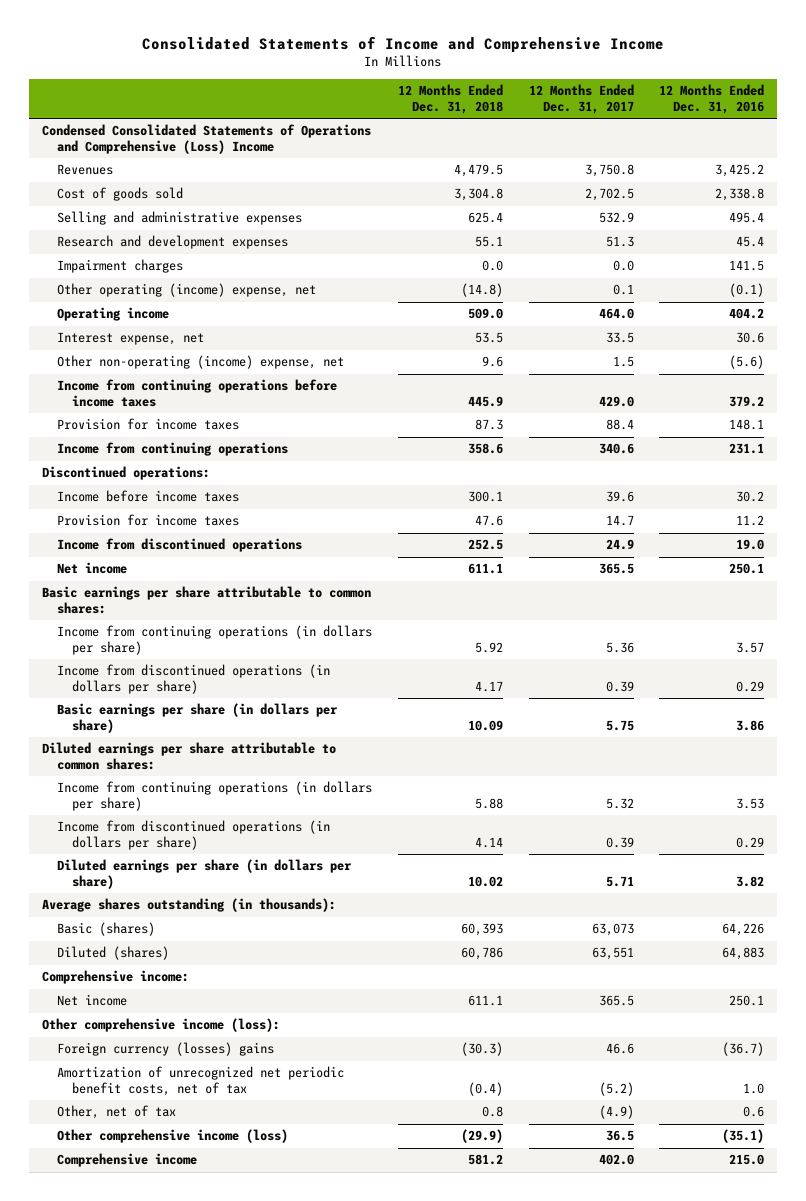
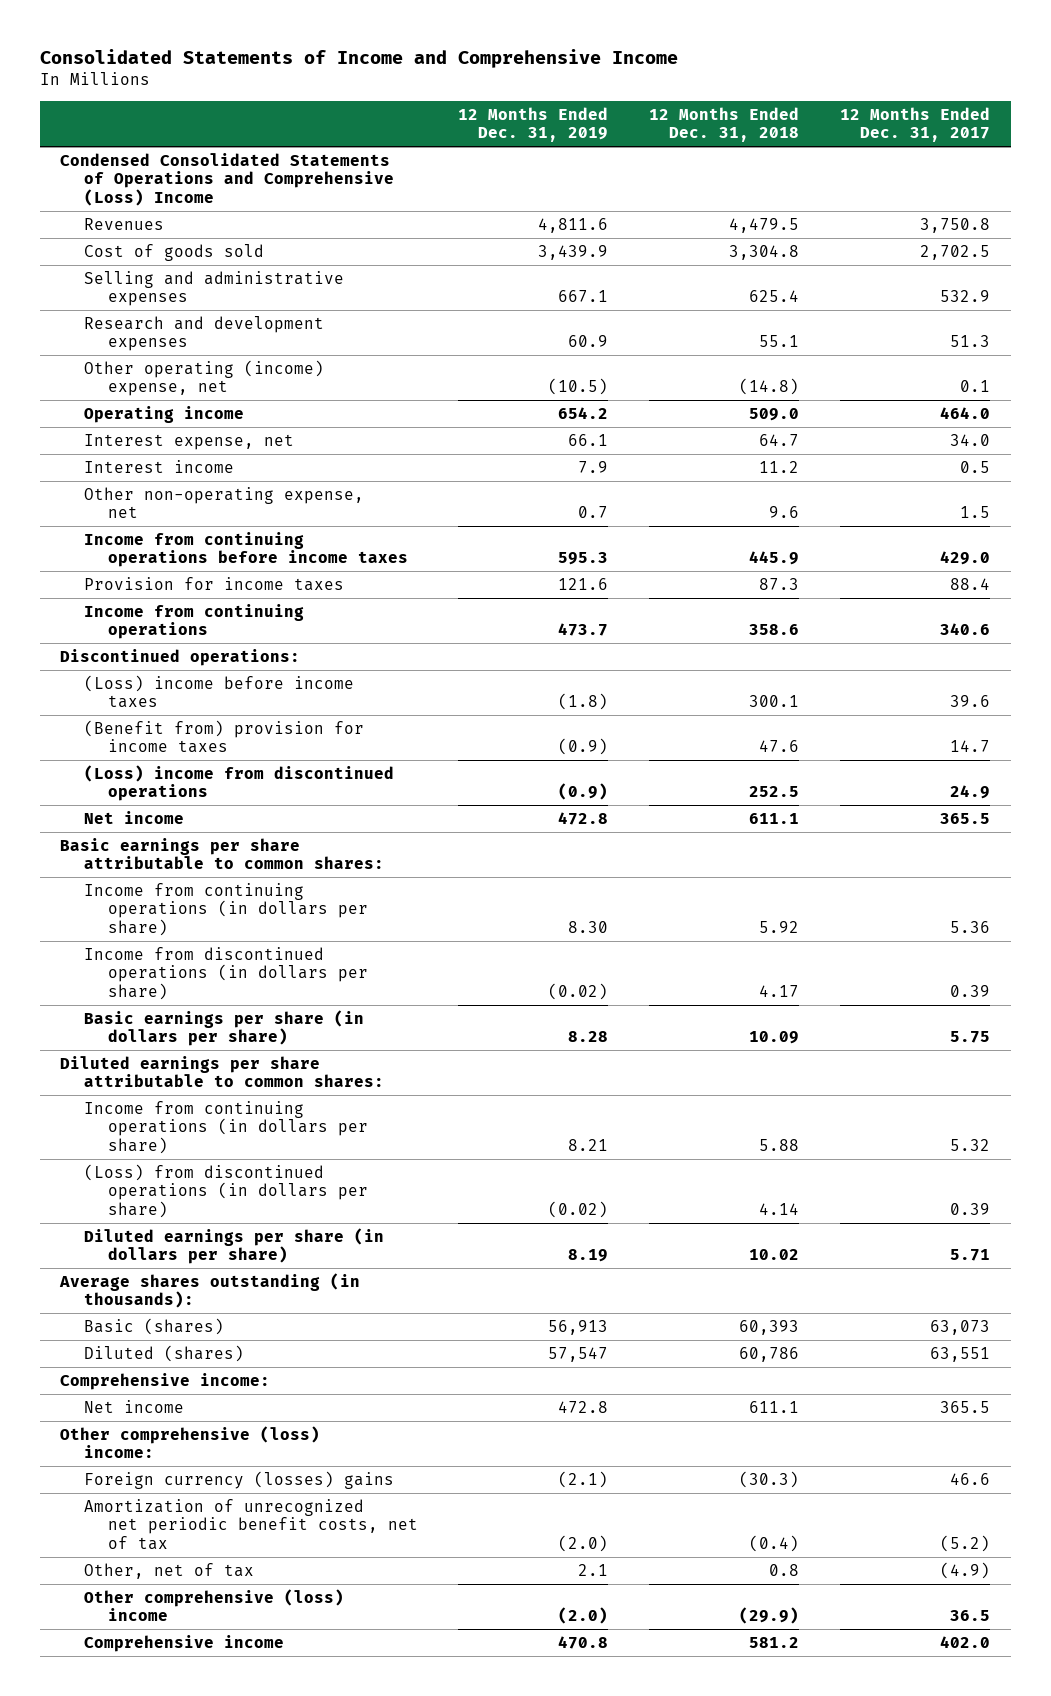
- | 12 Months Ended Dec. 31, 2018 | 12 Months Ended Dec. 31, 2017 | 12 Months Ended Dec. 31, 2016
+ | 12 Months Ended Dec. 31, 2019 | 12 Months Ended Dec. 31, 2018 | 12 Months Ended Dec. 31, 2017
- Impairment charges | 0.0 | 0.0 | 141.5
- Interest expense, net | 53.5 | 33.5 | 30.6
- Other non-operating (income) expense, net | 9.6 | 1.5 | (5.6)
+ Interest expense, net | 66.1 | 64.7 | 34.0
+ Interest income | 7.9 | 11.2 | 0.5
+ Other non-operating expense, net | 0.7 | 9.6 | 1.5
- Income before income taxes | 300.1 | 39.6 | 30.2
- Provision for income taxes | 47.6 | 14.7 | 11.2
- Income from discontinued operations | 252.5 | 24.9 | 19.0
+ (Loss) income before income taxes | (1.8) | 300.1 | 39.6
+ (Benefit from) provision for income taxes | (0.9) | 47.6 | 14.7
+ (Loss) income from discontinued operations | (0.9) | 252.5 | 24.9
- Income from discontinued operations (in dollars per share) | 4.14 | 0.39 | 0.29
+ (Loss) from discontinued operations (in dollars per share) | (0.02) | 4.14 | 0.39
- Other comprehensive income (loss):
+ Other comprehensive (loss) income:
- Other comprehensive income (loss) | (29.9) | 36.5 | (35.1)
+ Other comprehensive (loss) income | (2.0) | (29.9) | 36.5

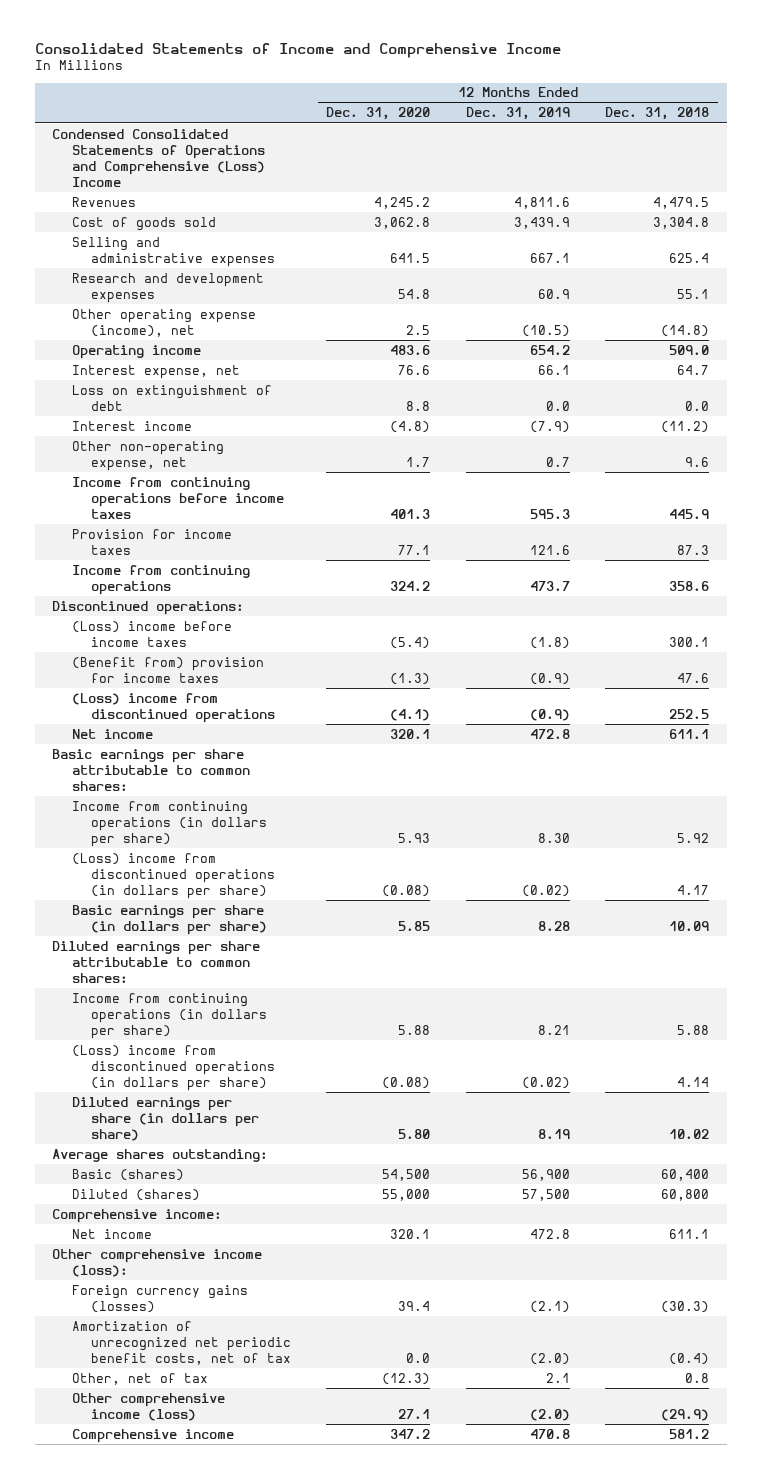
- | 12 Months Ended Dec. 31, 2019 | 12 Months Ended Dec. 31, 2018 | 12 Months Ended Dec. 31, 2017
+ | 12 Months Ended Dec. 31, 2020 | 12 Months Ended Dec. 31, 2019 | 12 Months Ended Dec. 31, 2018
- Other operating (income) expense, net | (10.5) | (14.8) | 0.1
+ Other operating expense (income), net | 2.5 | (10.5) | (14.8)
- Interest income | 7.9 | 11.2 | 0.5
+ Loss on extinguishment of debt | 8.8 | 0.0 | 0.0
+ Interest income | (4.8) | (7.9) | (11.2)
- Income from discontinued operations (in dollars per share) | (0.02) | 4.17 | 0.39
+ (Loss) income from discontinued operations (in dollars per share) | (0.08) | (0.02) | 4.17
- (Loss) from discontinued operations (in dollars per share) | (0.02) | 4.14 | 0.39
+ (Loss) income from discontinued operations (in dollars per share) | (0.08) | (0.02) | 4.14
- Average shares outstanding (in thousands):
- Basic (shares) | 56,913 | 60,393 | 63,073
- Diluted (shares) | 57,547 | 60,786 | 63,551
+ Average shares outstanding:
+ Basic (shares) | 54,500 | 56,900 | 60,400
+ Diluted (shares) | 55,000 | 57,500 | 60,800
- Other comprehensive (loss) income:
- Foreign currency (losses) gains | (2.1) | (30.3) | 46.6
+ Other comprehensive income (loss):
+ Foreign currency gains (losses) | 39.4 | (2.1) | (30.3)
- Other comprehensive (loss) income | (2.0) | (29.9) | 36.5
+ Other comprehensive income (loss) | 27.1 | (2.0) | (29.9)

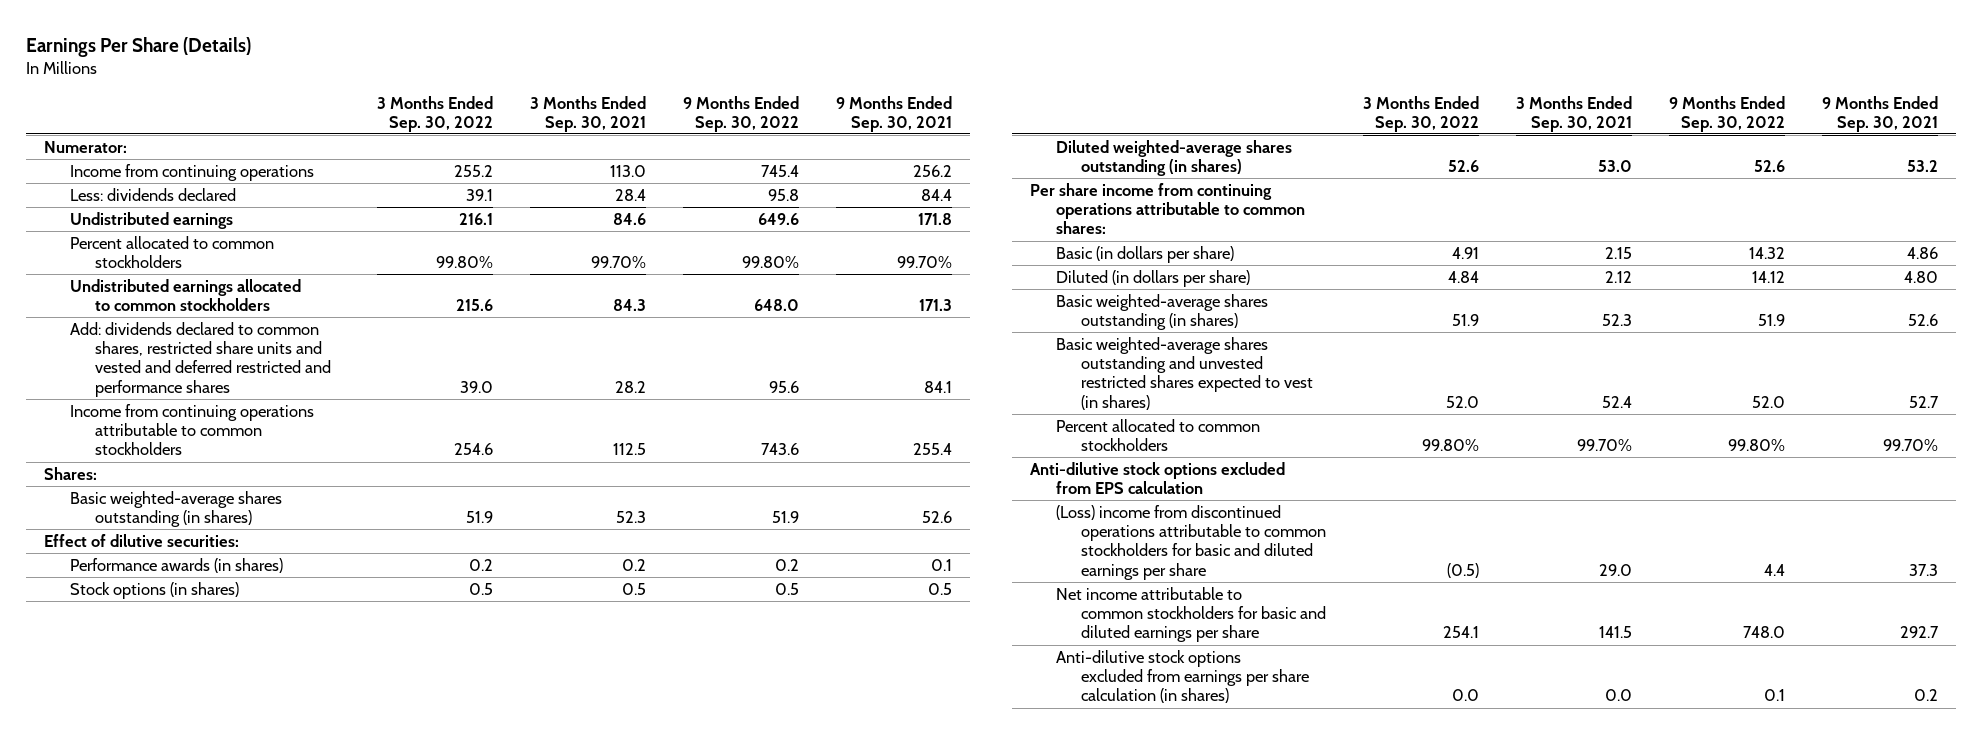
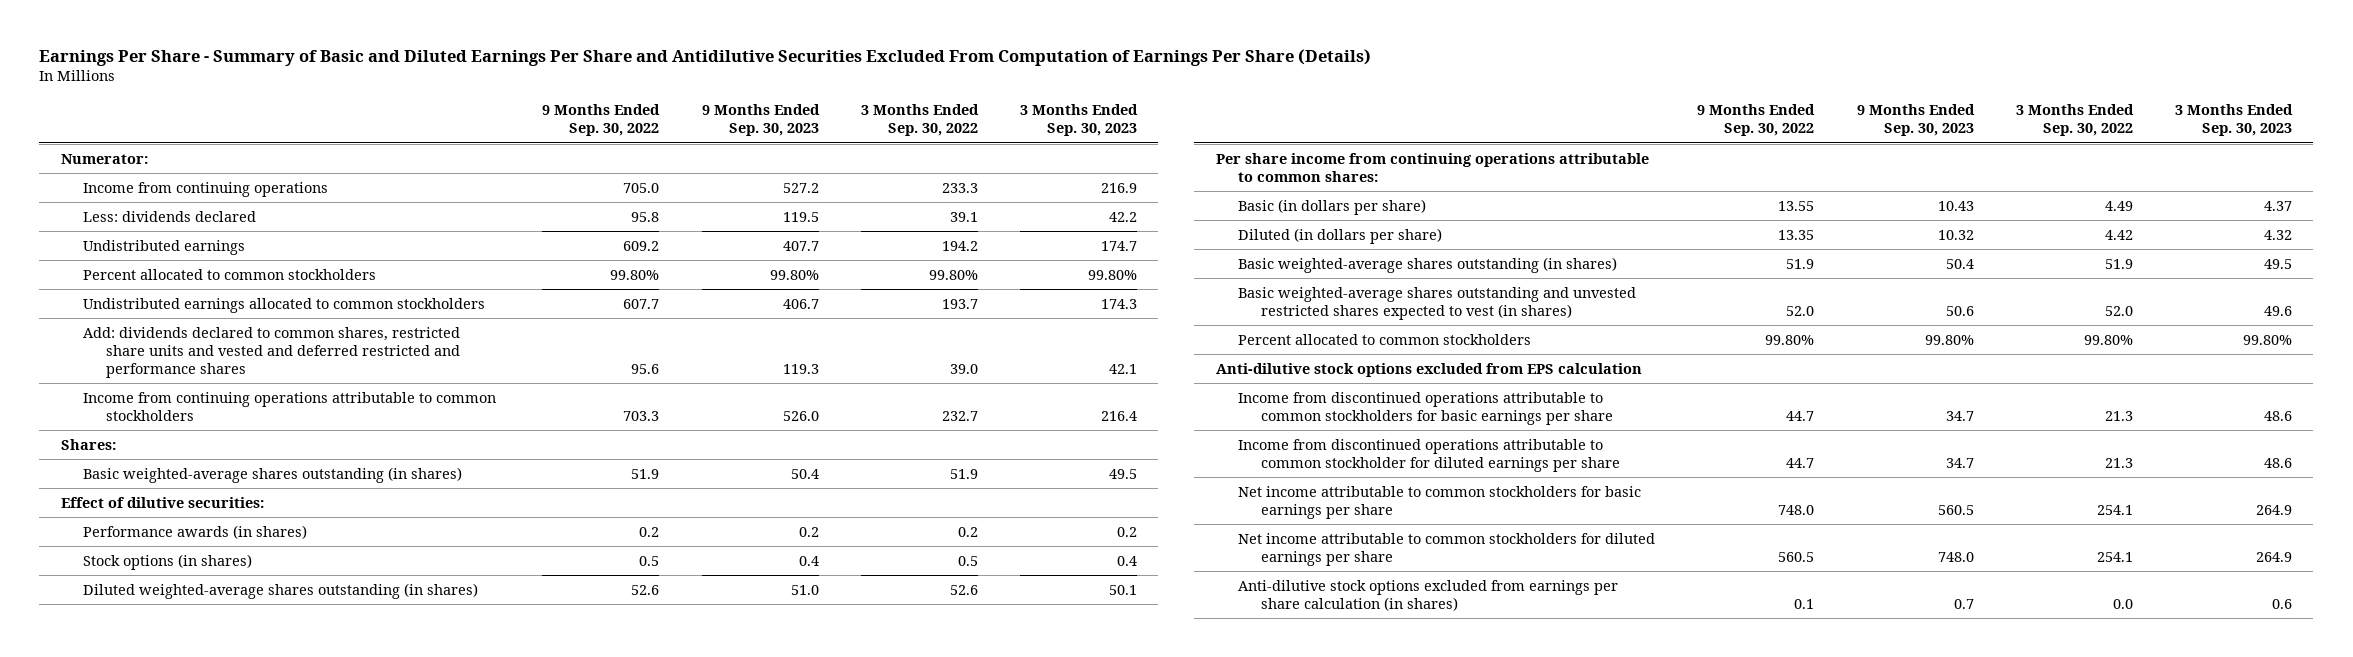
- Earnings Per Share (Details)
+ Earnings Per Share - Summary of Basic and Diluted Earnings Per Share and Antidilutive Securities Excluded From Computation of Earnings Per Share (Details)
- | 3 Months Ended Sep. 30, 2022 | 3 Months Ended Sep. 30, 2021 | 9 Months Ended Sep. 30, 2022 | 9 Months Ended Sep. 30, 2021
+ | 9 Months Ended Sep. 30, 2022 | 9 Months Ended Sep. 30, 2023 | 3 Months Ended Sep. 30, 2022 | 3 Months Ended Sep. 30, 2023
- Income from continuing operations | 255.2 | 113.0 | 745.4 | 256.2
+ Income from continuing operations | 705.0 | 527.2 | 233.3 | 216.9
- Undistributed earnings | 216.1 | 84.6 | 649.6 | 171.8
+ Undistributed earnings | 609.2 | 407.7 | 194.2 | 174.7
- Undistributed earnings allocated to common stockholders | 215.6 | 84.3 | 648.0 | 171.3
+ Undistributed earnings allocated to common stockholders | 607.7 | 406.7 | 193.7 | 174.3
- Income from continuing operations attributable to common stockholders | 254.6 | 112.5 | 743.6 | 255.4
+ Income from continuing operations attributable to common stockholders | 703.3 | 526.0 | 232.7 | 216.4
- Basic (in dollars per share) | 4.91 | 2.15 | 14.32 | 4.86
- Diluted (in dollars per share) | 4.84 | 2.12 | 14.12 | 4.80
+ Basic (in dollars per share) | 13.55 | 10.43 | 4.49 | 4.37
+ Diluted (in dollars per share) | 13.35 | 10.32 | 4.42 | 4.32
- (Loss) income from discontinued operations attributable to common stockholders for basic and diluted earnings per share | (0.5) | 29.0 | 4.4 | 37.3
- Net income attributable to common stockholders for basic and diluted earnings per share | 254.1 | 141.5 | 748.0 | 292.7
+ Income from discontinued operations attributable to common stockholders for basic earnings per share | 44.7 | 34.7 | 21.3 | 48.6
+ Income from discontinued operations attributable to common stockholder for diluted earnings per share | 44.7 | 34.7 | 21.3 | 48.6
+ Net income attributable to common stockholders for basic earnings per share | 748.0 | 560.5 | 254.1 | 264.9
+ Net income attributable to common stockholders for diluted earnings per share | 560.5 | 748.0 | 254.1 | 264.9

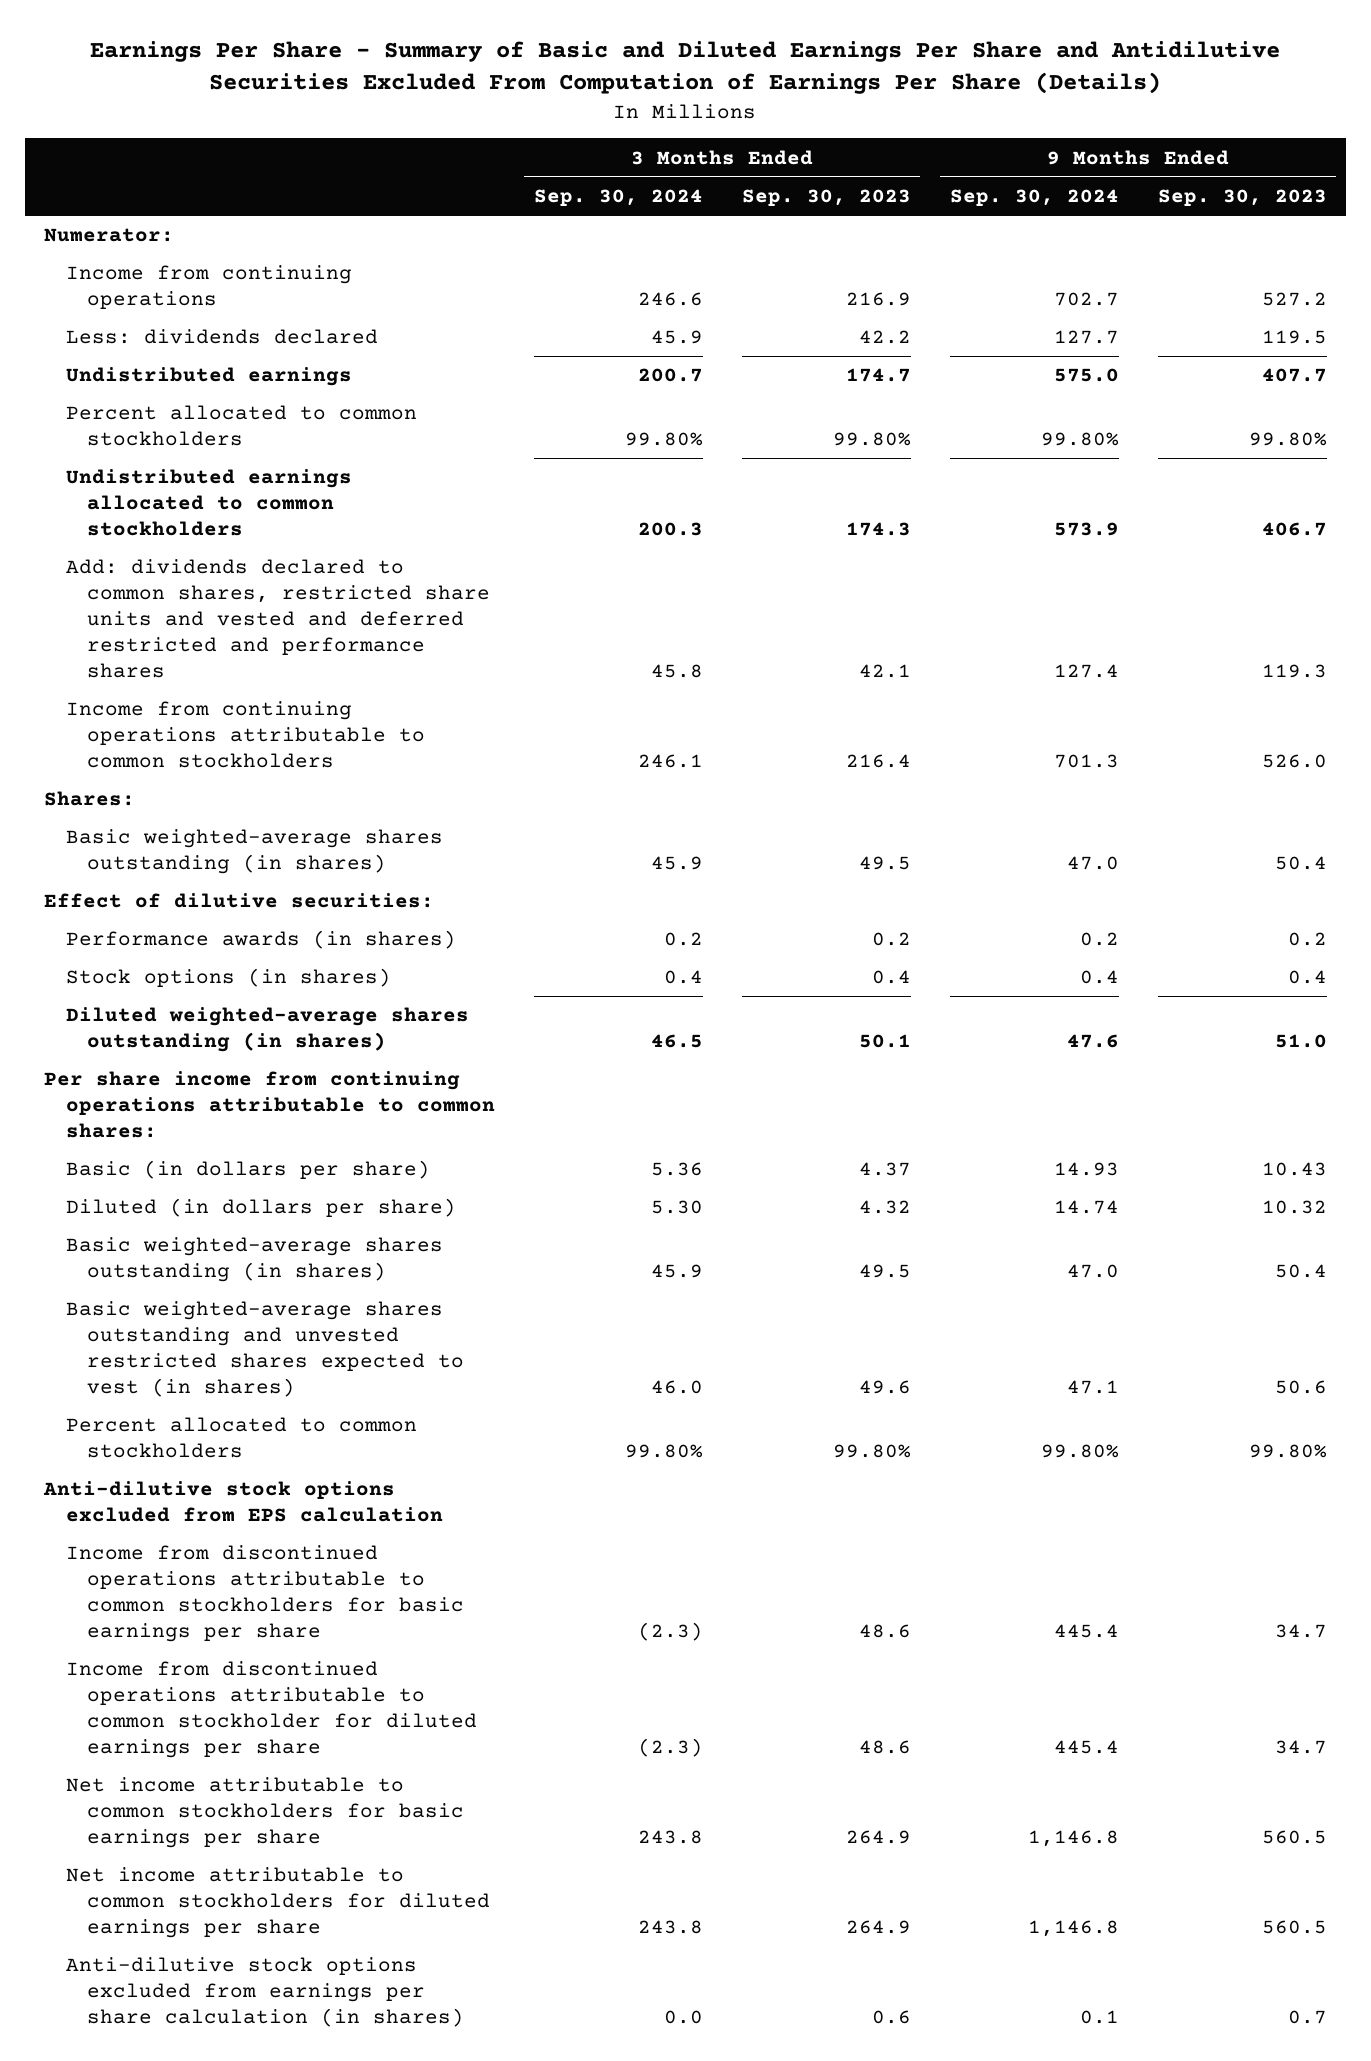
- | 9 Months Ended Sep. 30, 2022 | 9 Months Ended Sep. 30, 2023 | 3 Months Ended Sep. 30, 2022 | 3 Months Ended Sep. 30, 2023
+ | 3 Months Ended Sep. 30, 2024 | 3 Months Ended Sep. 30, 2023 | 9 Months Ended Sep. 30, 2024 | 9 Months Ended Sep. 30, 2023
- Net income attributable to common stockholders for diluted earnings per share | 560.5 | 748.0 | 254.1 | 264.9
+ Net income attributable to common stockholders for diluted earnings per share | 243.8 | 264.9 | 1,146.8 | 560.5

